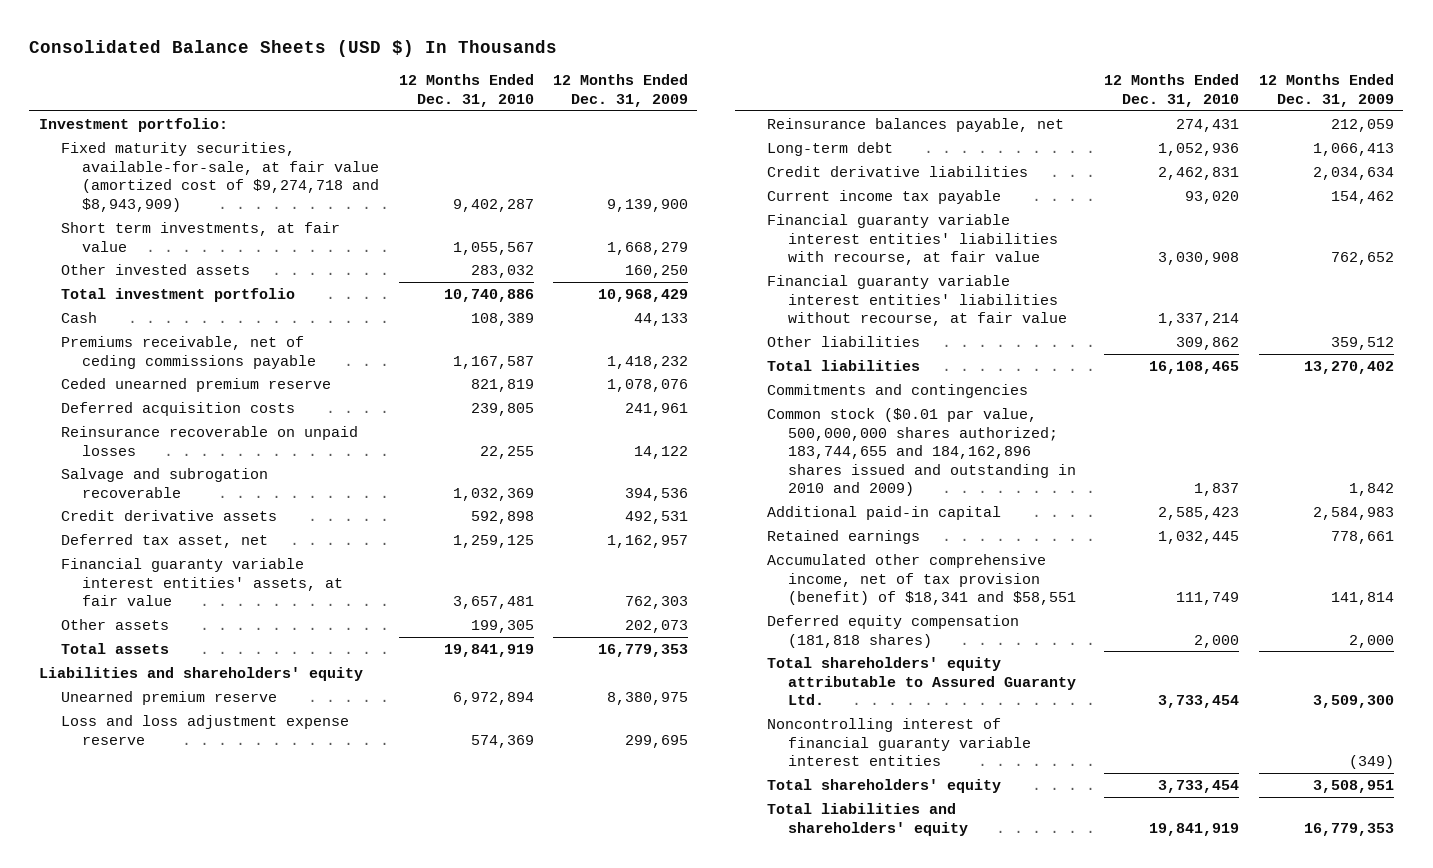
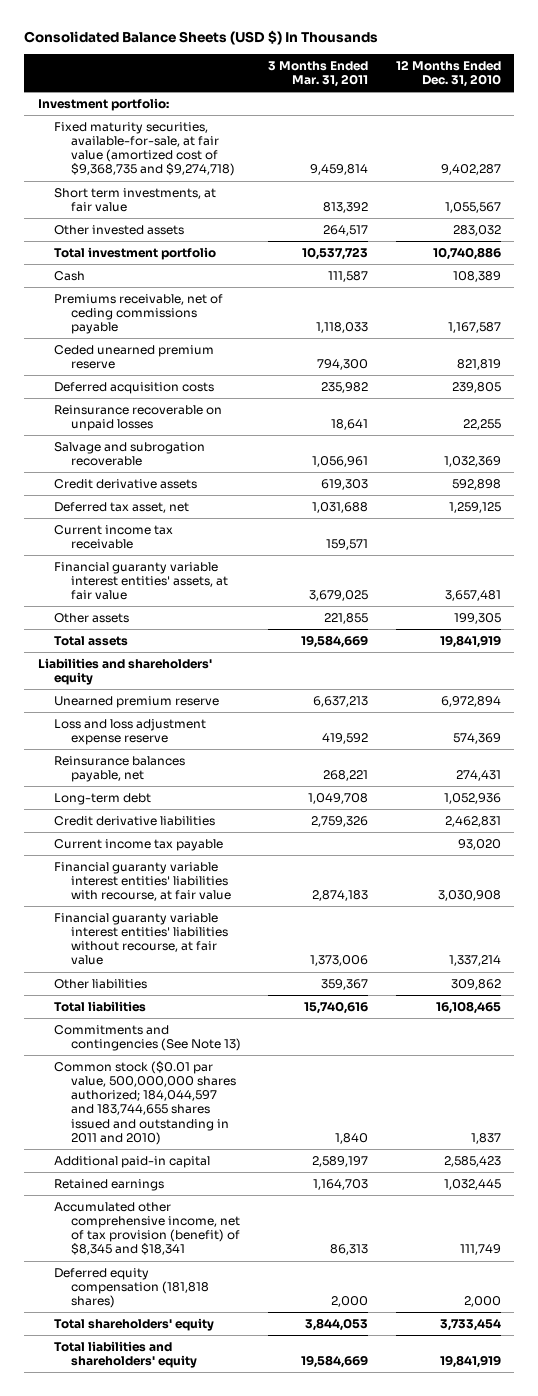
- | 12 Months Ended Dec. 31, 2010 | 12 Months Ended Dec. 31, 2009
+ | 3 Months Ended Mar. 31, 2011 | 12 Months Ended Dec. 31, 2010
- Fixed maturity securities, available-for-sale, at fair value (amortized cost of $9,274,718 and $8,943,909) | 9,402,287 | 9,139,900
+ Fixed maturity securities, available-for-sale, at fair value (amortized cost of $9,368,735 and $9,274,718) | 9,459,814 | 9,402,287
+ Current income tax receivable | 159,571 |
- Commitments and contingencies
- Common stock ($0.01 par value, 500,000,000 shares authorized; 183,744,655 and 184,162,896 shares issued and outstanding in 2010 and 2009) | 1,837 | 1,842
+ Commitments and contingencies (See Note 13)
+ Common stock ($0.01 par value, 500,000,000 shares authorized; 184,044,597 and 183,744,655 shares issued and outstanding in 2011 and 2010) | 1,840 | 1,837
- Accumulated other comprehensive income, net of tax provision (benefit) of $18,341 and $58,551 | 111,749 | 141,814
+ Accumulated other comprehensive income, net of tax provision (benefit) of $8,345 and $18,341 | 86,313 | 111,749
- Total shareholders' equity attributable to Assured Guaranty Ltd. | 3,733,454 | 3,509,300
- Noncontrolling interest of financial guaranty variable interest entities | | (349)

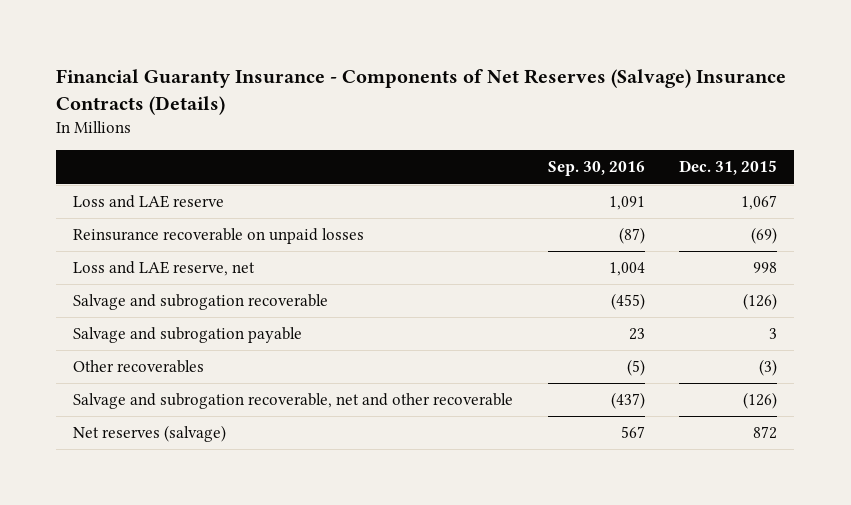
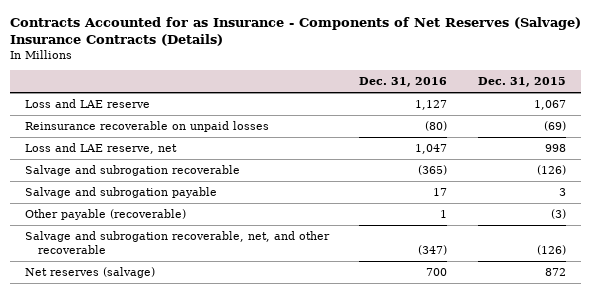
- Financial Guaranty Insurance - Components of Net Reserves (Salvage) Insurance Contracts (Details)
+ Contracts Accounted for as Insurance - Components of Net Reserves (Salvage) Insurance Contracts (Details)
- | Sep. 30, 2016 | Dec. 31, 2015
+ | Dec. 31, 2016 | Dec. 31, 2015
- Other recoverables | (5) | (3)
- Salvage and subrogation recoverable, net and other recoverable | (437) | (126)
+ Other payable (recoverable) | 1 | (3)
+ Salvage and subrogation recoverable, net, and other recoverable | (347) | (126)

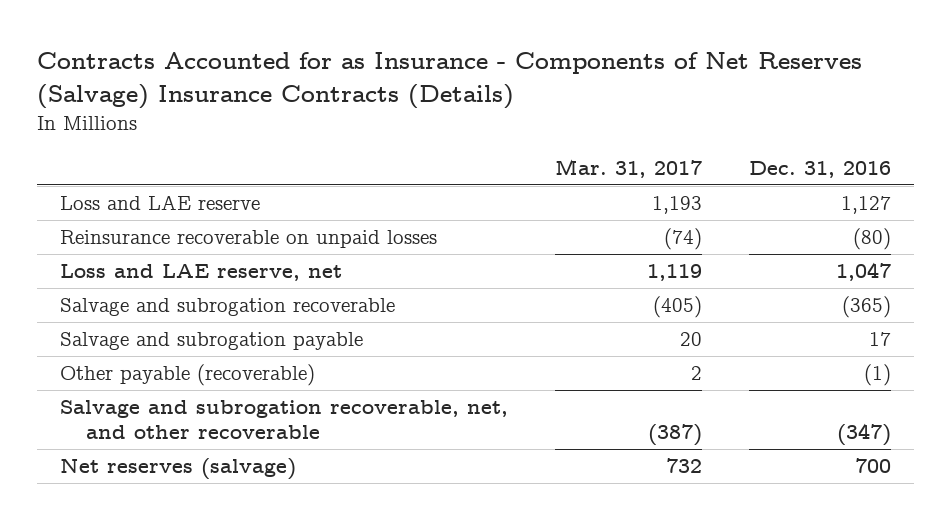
- | Dec. 31, 2016 | Dec. 31, 2015
+ | Mar. 31, 2017 | Dec. 31, 2016
- Other payable (recoverable) | 1 | (3)
+ Other payable (recoverable) | 2 | (1)

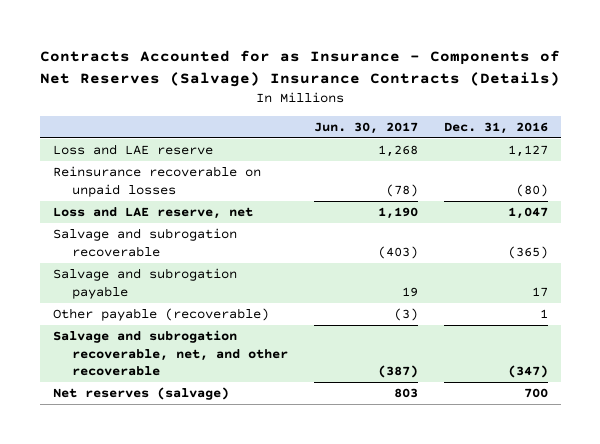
- | Mar. 31, 2017 | Dec. 31, 2016
+ | Jun. 30, 2017 | Dec. 31, 2016
- Other payable (recoverable) | 2 | (1)
+ Other payable (recoverable) | (3) | 1

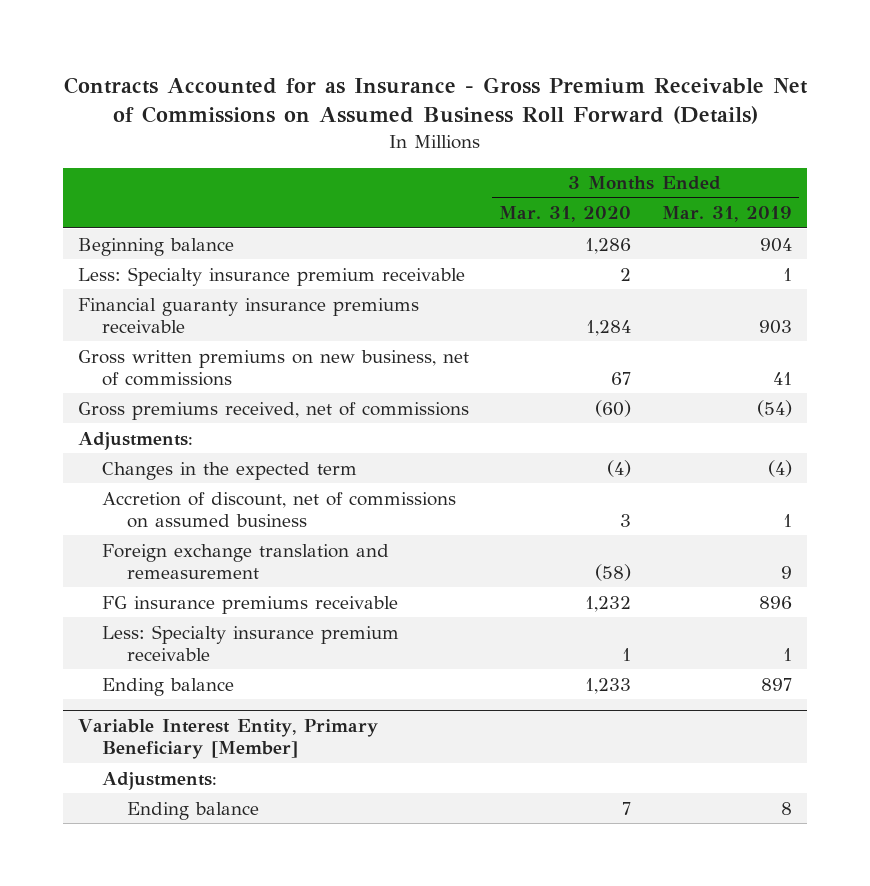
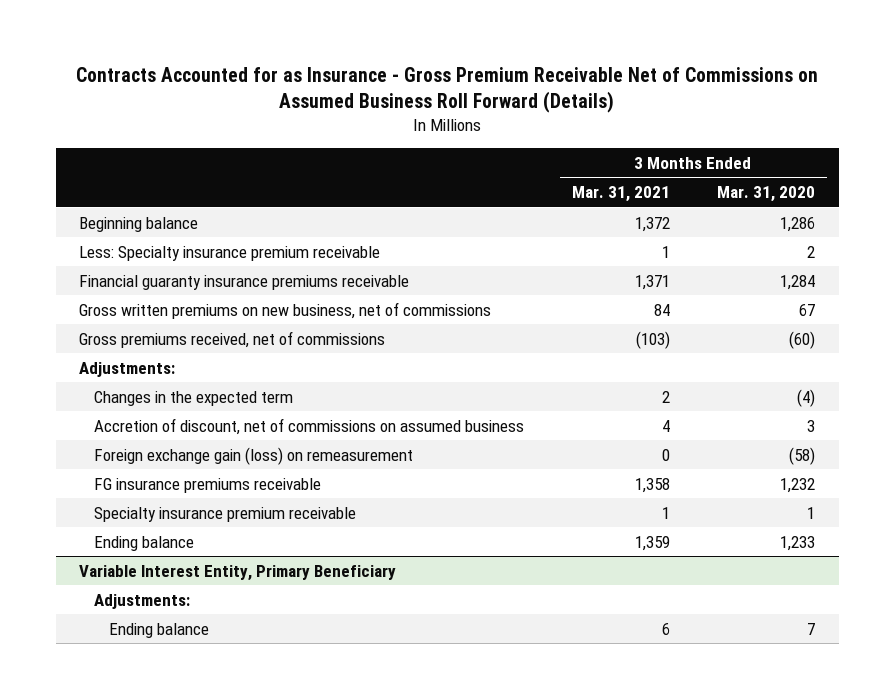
- | 3 Months Ended Mar. 31, 2020 | 3 Months Ended Mar. 31, 2019
+ | 3 Months Ended Mar. 31, 2021 | 3 Months Ended Mar. 31, 2020
- Foreign exchange translation and remeasurement | (58) | 9
+ Foreign exchange gain (loss) on remeasurement | 0 | (58)
- Less: Specialty insurance premium receivable | 1 | 1
+ Specialty insurance premium receivable | 1 | 1
- Variable Interest Entity, Primary Beneficiary [Member]
+ Variable Interest Entity, Primary Beneficiary

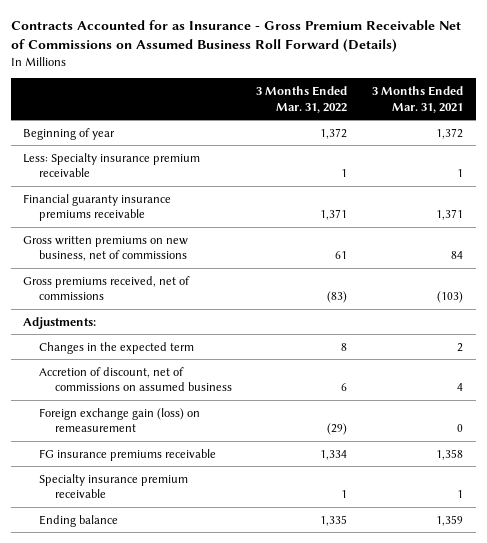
- | 3 Months Ended Mar. 31, 2021 | 3 Months Ended Mar. 31, 2020
+ | 3 Months Ended Mar. 31, 2022 | 3 Months Ended Mar. 31, 2021
- Beginning balance | 1,372 | 1,286
+ Beginning of year | 1,372 | 1,372
- Variable Interest Entity, Primary Beneficiary
- Adjustments:
- Ending balance | 6 | 7

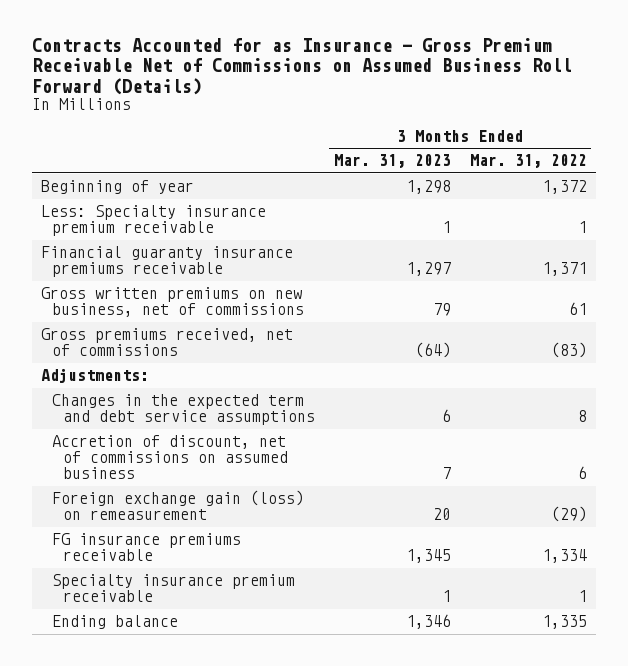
- | 3 Months Ended Mar. 31, 2022 | 3 Months Ended Mar. 31, 2021
+ | 3 Months Ended Mar. 31, 2023 | 3 Months Ended Mar. 31, 2022
- Changes in the expected term | 8 | 2
+ Changes in the expected term and debt service assumptions | 6 | 8

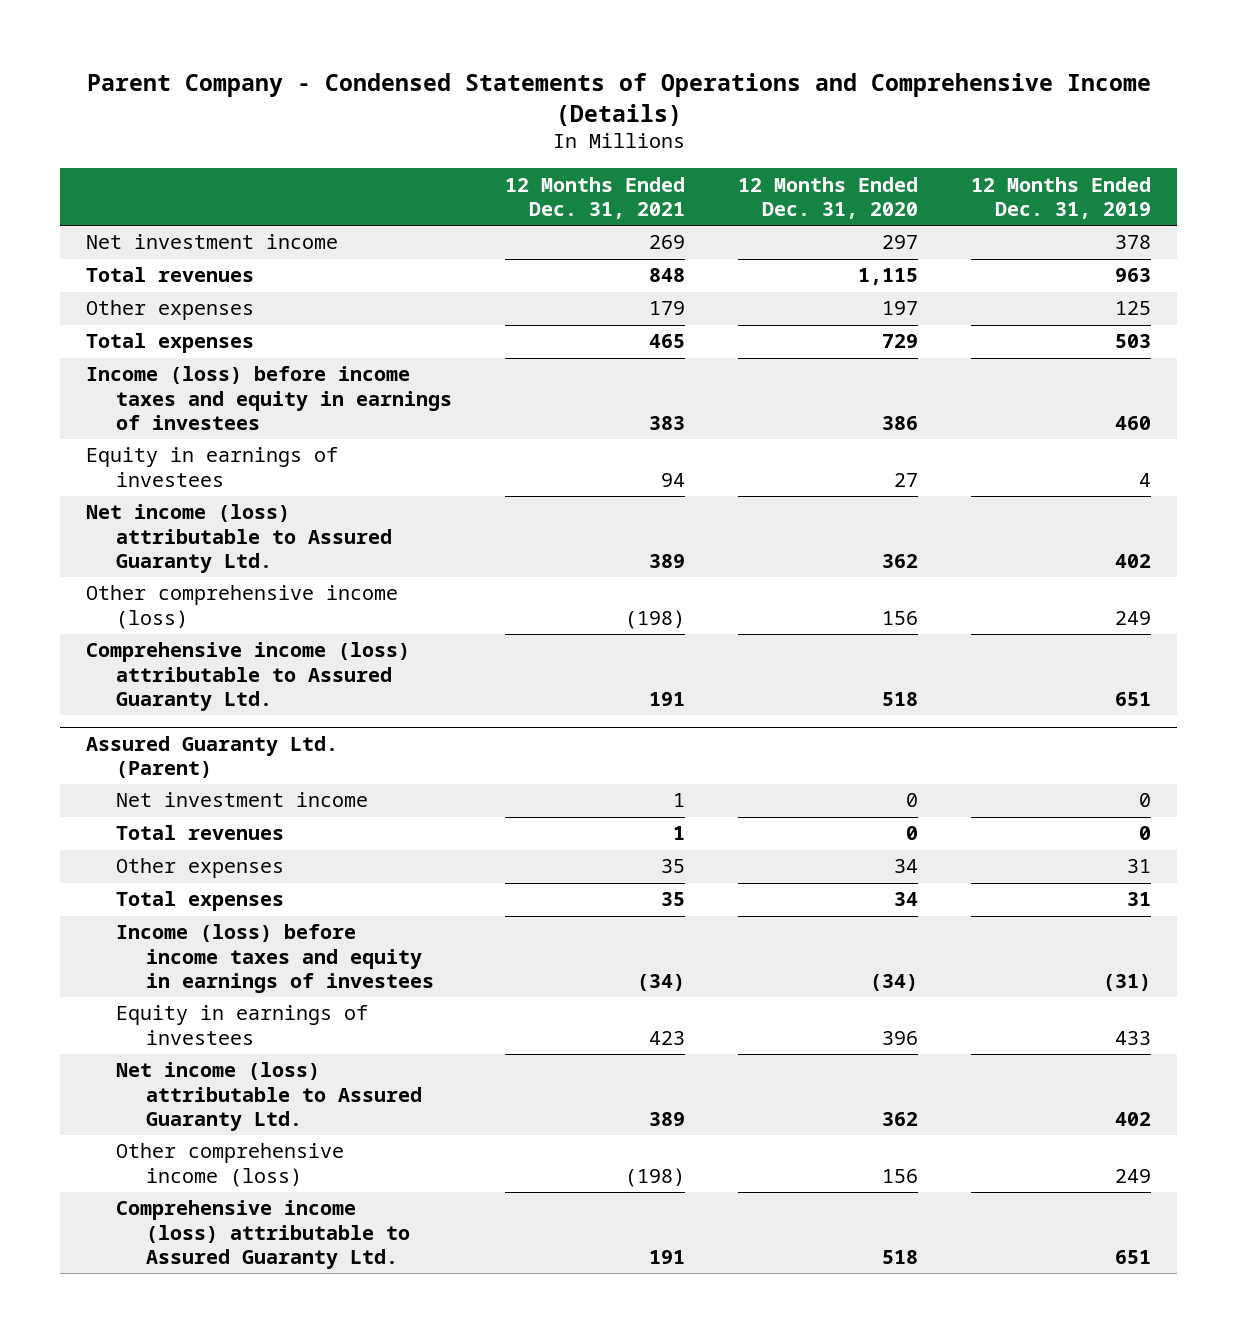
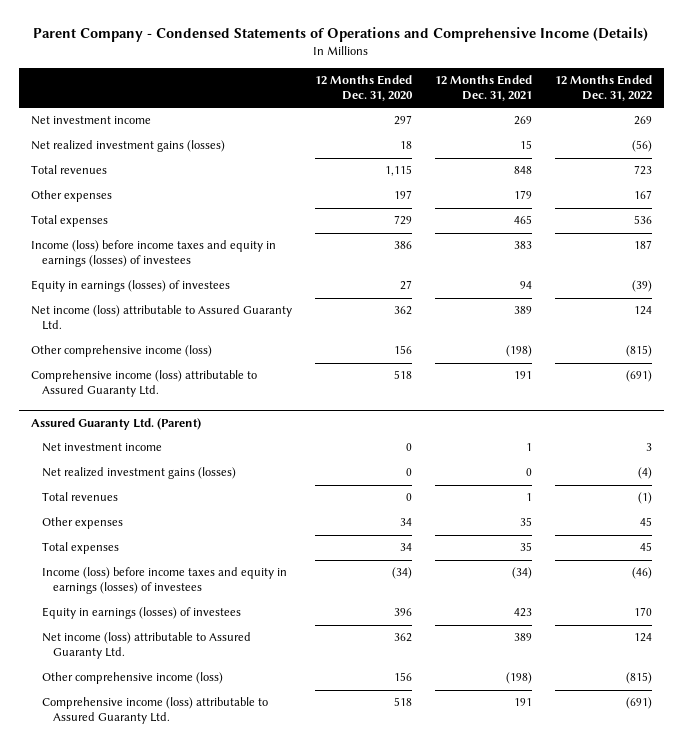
- | 12 Months Ended Dec. 31, 2021 | 12 Months Ended Dec. 31, 2020 | 12 Months Ended Dec. 31, 2019
+ | 12 Months Ended Dec. 31, 2020 | 12 Months Ended Dec. 31, 2021 | 12 Months Ended Dec. 31, 2022
+ Net realized investment gains (losses) | 18 | 15 | (56)
- Income (loss) before income taxes and equity in earnings of investees | 383 | 386 | 460
- Equity in earnings of investees | 94 | 27 | 4
+ Income (loss) before income taxes and equity in earnings (losses) of investees | 386 | 383 | 187
+ Equity in earnings (losses) of investees | 27 | 94 | (39)
@ Assured Guaranty Ltd. (Parent)
+ Net realized investment gains (losses) | 0 | 0 | (4)
- Income (loss) before income taxes and equity in earnings of investees | (34) | (34) | (31)
- Equity in earnings of investees | 423 | 396 | 433
+ Income (loss) before income taxes and equity in earnings (losses) of investees | (34) | (34) | (46)
+ Equity in earnings (losses) of investees | 396 | 423 | 170

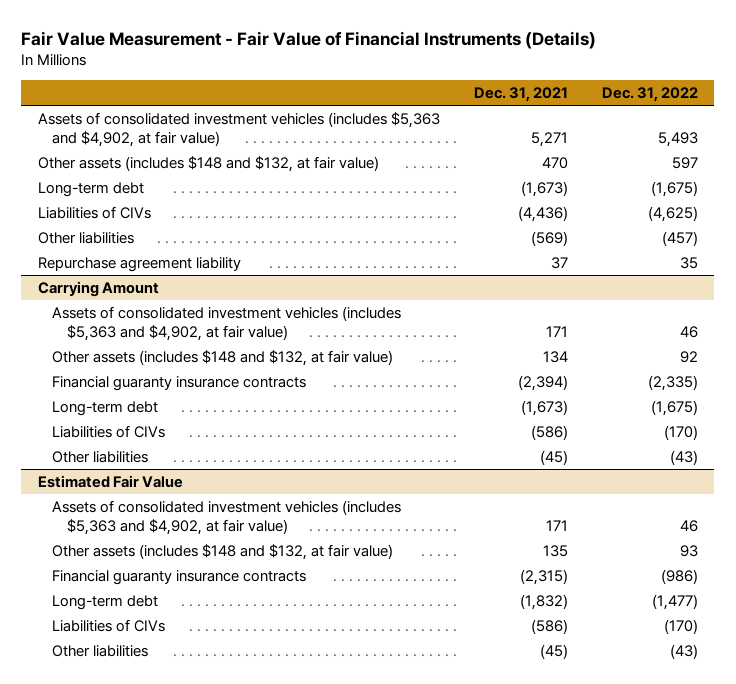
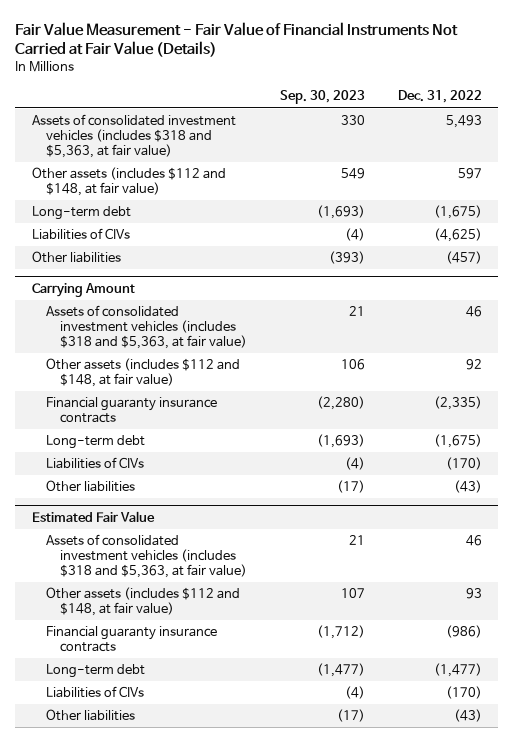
- Fair Value Measurement - Fair Value of Financial Instruments (Details)
+ Fair Value Measurement - Fair Value of Financial Instruments Not Carried at Fair Value (Details)
- | Dec. 31, 2021 | Dec. 31, 2022
+ | Sep. 30, 2023 | Dec. 31, 2022
- Assets of consolidated investment vehicles (includes $5,363 and $4,902, at fair value) | 5,271 | 5,493
- Other assets (includes $148 and $132, at fair value) | 470 | 597
+ Assets of consolidated investment vehicles (includes $318 and $5,363, at fair value) | 330 | 5,493
+ Other assets (includes $112 and $148, at fair value) | 549 | 597
- Repurchase agreement liability | 37 | 35
@ Carrying Amount
- Assets of consolidated investment vehicles (includes $5,363 and $4,902, at fair value) | 171 | 46
- Other assets (includes $148 and $132, at fair value) | 134 | 92
+ Assets of consolidated investment vehicles (includes $318 and $5,363, at fair value) | 21 | 46
+ Other assets (includes $112 and $148, at fair value) | 106 | 92
@ Estimated Fair Value
- Assets of consolidated investment vehicles (includes $5,363 and $4,902, at fair value) | 171 | 46
- Other assets (includes $148 and $132, at fair value) | 135 | 93
+ Assets of consolidated investment vehicles (includes $318 and $5,363, at fair value) | 21 | 46
+ Other assets (includes $112 and $148, at fair value) | 107 | 93

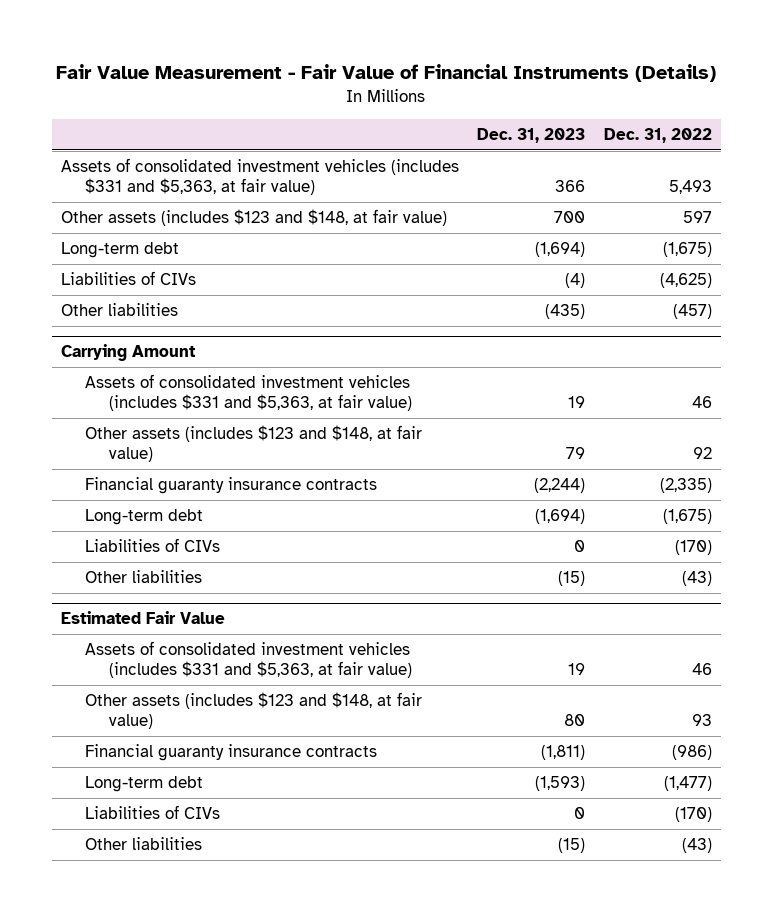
- Fair Value Measurement - Fair Value of Financial Instruments Not Carried at Fair Value (Details)
+ Fair Value Measurement - Fair Value of Financial Instruments (Details)
- | Sep. 30, 2023 | Dec. 31, 2022
+ | Dec. 31, 2023 | Dec. 31, 2022
- Assets of consolidated investment vehicles (includes $318 and $5,363, at fair value) | 330 | 5,493
- Other assets (includes $112 and $148, at fair value) | 549 | 597
+ Assets of consolidated investment vehicles (includes $331 and $5,363, at fair value) | 366 | 5,493
+ Other assets (includes $123 and $148, at fair value) | 700 | 597
@ Carrying Amount
- Assets of consolidated investment vehicles (includes $318 and $5,363, at fair value) | 21 | 46
- Other assets (includes $112 and $148, at fair value) | 106 | 92
+ Assets of consolidated investment vehicles (includes $331 and $5,363, at fair value) | 19 | 46
+ Other assets (includes $123 and $148, at fair value) | 79 | 92
@ Estimated Fair Value
- Assets of consolidated investment vehicles (includes $318 and $5,363, at fair value) | 21 | 46
- Other assets (includes $112 and $148, at fair value) | 107 | 93
+ Assets of consolidated investment vehicles (includes $331 and $5,363, at fair value) | 19 | 46
+ Other assets (includes $123 and $148, at fair value) | 80 | 93

